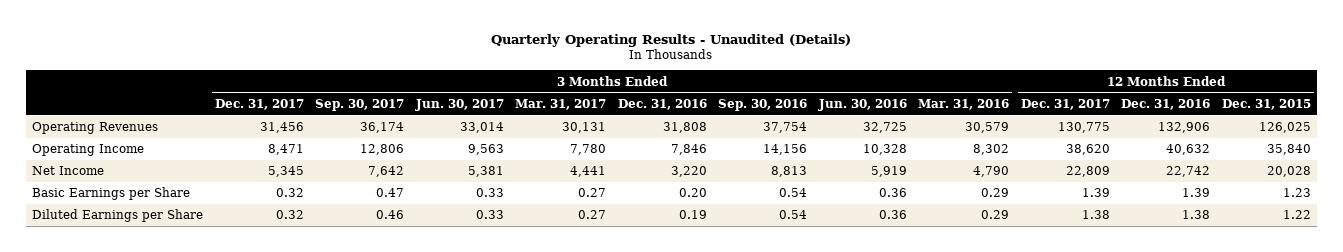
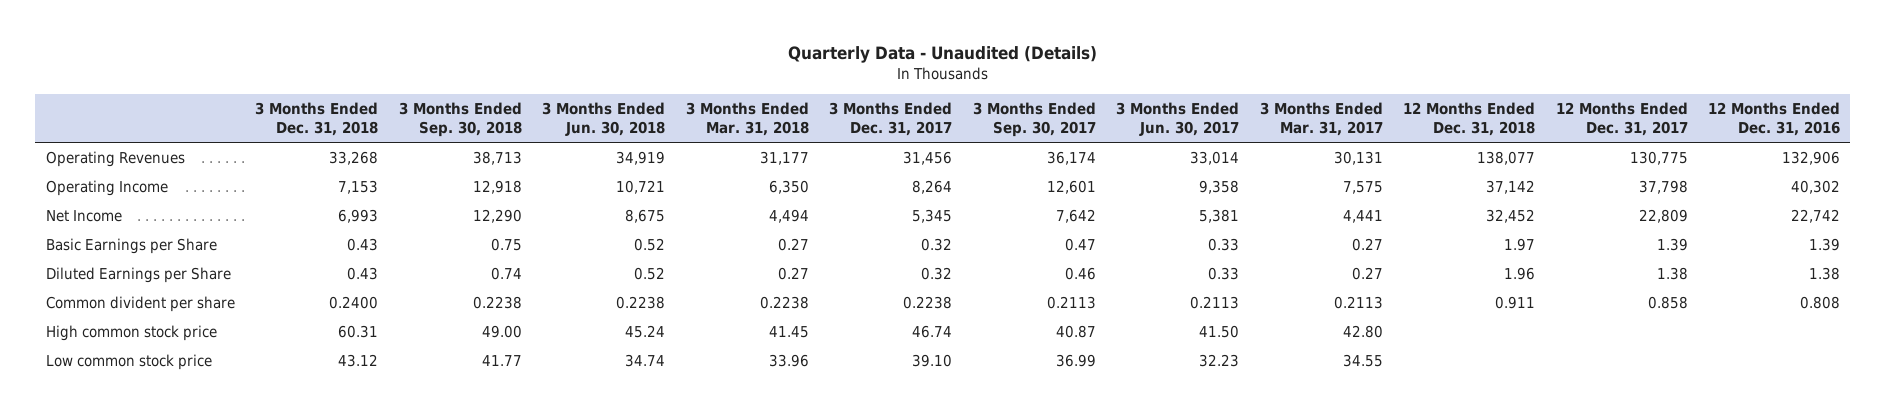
- Quarterly Operating Results - Unaudited (Details)
+ Quarterly Data - Unaudited (Details)
- | 3 Months Ended Dec. 31, 2017 | 3 Months Ended Sep. 30, 2017 | 3 Months Ended Jun. 30, 2017 | 3 Months Ended Mar. 31, 2017 | 3 Months Ended Dec. 31, 2016 | 3 Months Ended Sep. 30, 2016 | 3 Months Ended Jun. 30, 2016 | 3 Months Ended Mar. 31, 2016 | 12 Months Ended Dec. 31, 2017 | 12 Months Ended Dec. 31, 2016 | 12 Months Ended Dec. 31, 2015
+ | 3 Months Ended Dec. 31, 2018 | 3 Months Ended Sep. 30, 2018 | 3 Months Ended Jun. 30, 2018 | 3 Months Ended Mar. 31, 2018 | 3 Months Ended Dec. 31, 2017 | 3 Months Ended Sep. 30, 2017 | 3 Months Ended Jun. 30, 2017 | 3 Months Ended Mar. 31, 2017 | 12 Months Ended Dec. 31, 2018 | 12 Months Ended Dec. 31, 2017 | 12 Months Ended Dec. 31, 2016
- Operating Income | 8,471 | 12,806 | 9,563 | 7,780 | 7,846 | 14,156 | 10,328 | 8,302 | 38,620 | 40,632 | 35,840
+ Operating Income | 7,153 | 12,918 | 10,721 | 6,350 | 8,264 | 12,601 | 9,358 | 7,575 | 37,142 | 37,798 | 40,302
+ Common divident per share | 0.2400 | 0.2238 | 0.2238 | 0.2238 | 0.2238 | 0.2113 | 0.2113 | 0.2113 | 0.911 | 0.858 | 0.808
+ High common stock price | 60.31 | 49.00 | 45.24 | 41.45 | 46.74 | 40.87 | 41.50 | 42.80 | | |
+ Low common stock price | 43.12 | 41.77 | 34.74 | 33.96 | 39.10 | 36.99 | 32.23 | 34.55 | | |

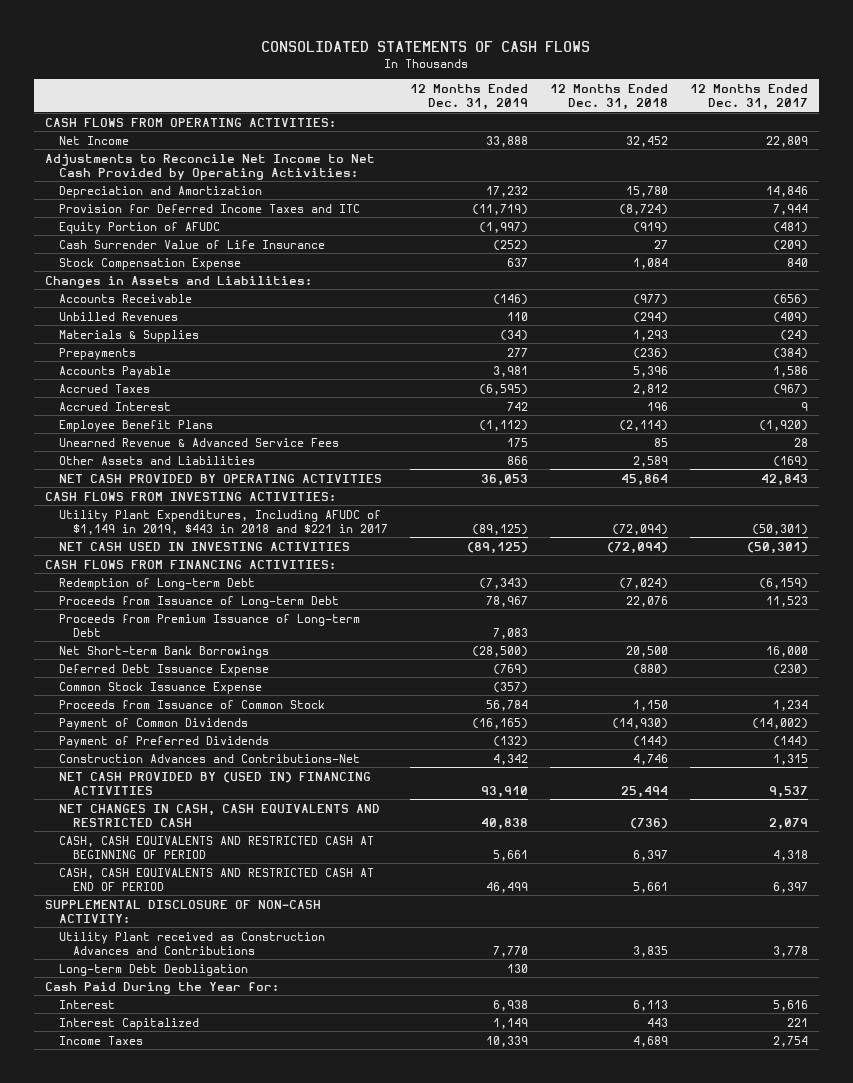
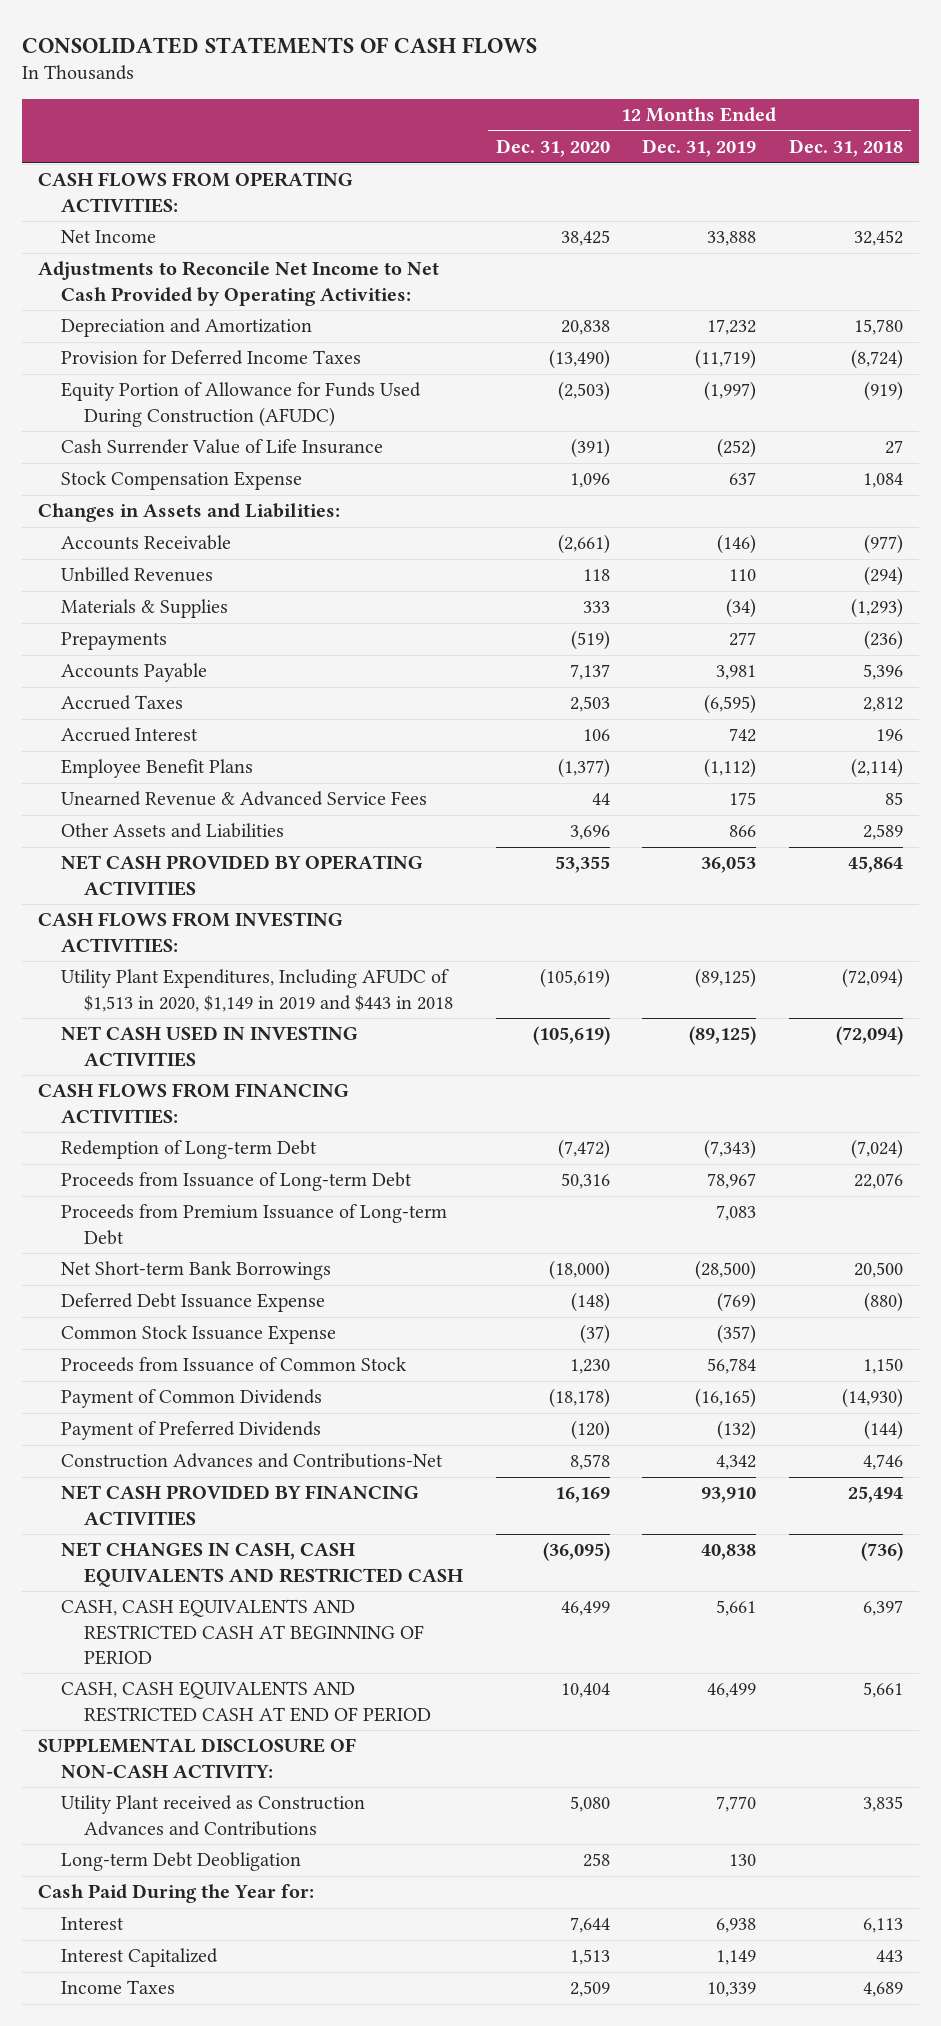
- | 12 Months Ended Dec. 31, 2019 | 12 Months Ended Dec. 31, 2018 | 12 Months Ended Dec. 31, 2017
+ | 12 Months Ended Dec. 31, 2020 | 12 Months Ended Dec. 31, 2019 | 12 Months Ended Dec. 31, 2018
- Provision for Deferred Income Taxes and ITC | (11,719) | (8,724) | 7,944
- Equity Portion of AFUDC | (1,997) | (919) | (481)
+ Provision for Deferred Income Taxes | (13,490) | (11,719) | (8,724)
+ Equity Portion of Allowance for Funds Used During Construction (AFUDC) | (2,503) | (1,997) | (919)
- Materials & Supplies | (34) | 1,293 | (24)
+ Materials & Supplies | 333 | (34) | (1,293)
- Utility Plant Expenditures, Including AFUDC of $1,149 in 2019, $443 in 2018 and $221 in 2017 | (89,125) | (72,094) | (50,301)
+ Utility Plant Expenditures, Including AFUDC of $1,513 in 2020, $1,149 in 2019 and $443 in 2018 | (105,619) | (89,125) | (72,094)
- NET CASH PROVIDED BY (USED IN) FINANCING ACTIVITIES | 93,910 | 25,494 | 9,537
+ NET CASH PROVIDED BY FINANCING ACTIVITIES | 16,169 | 93,910 | 25,494

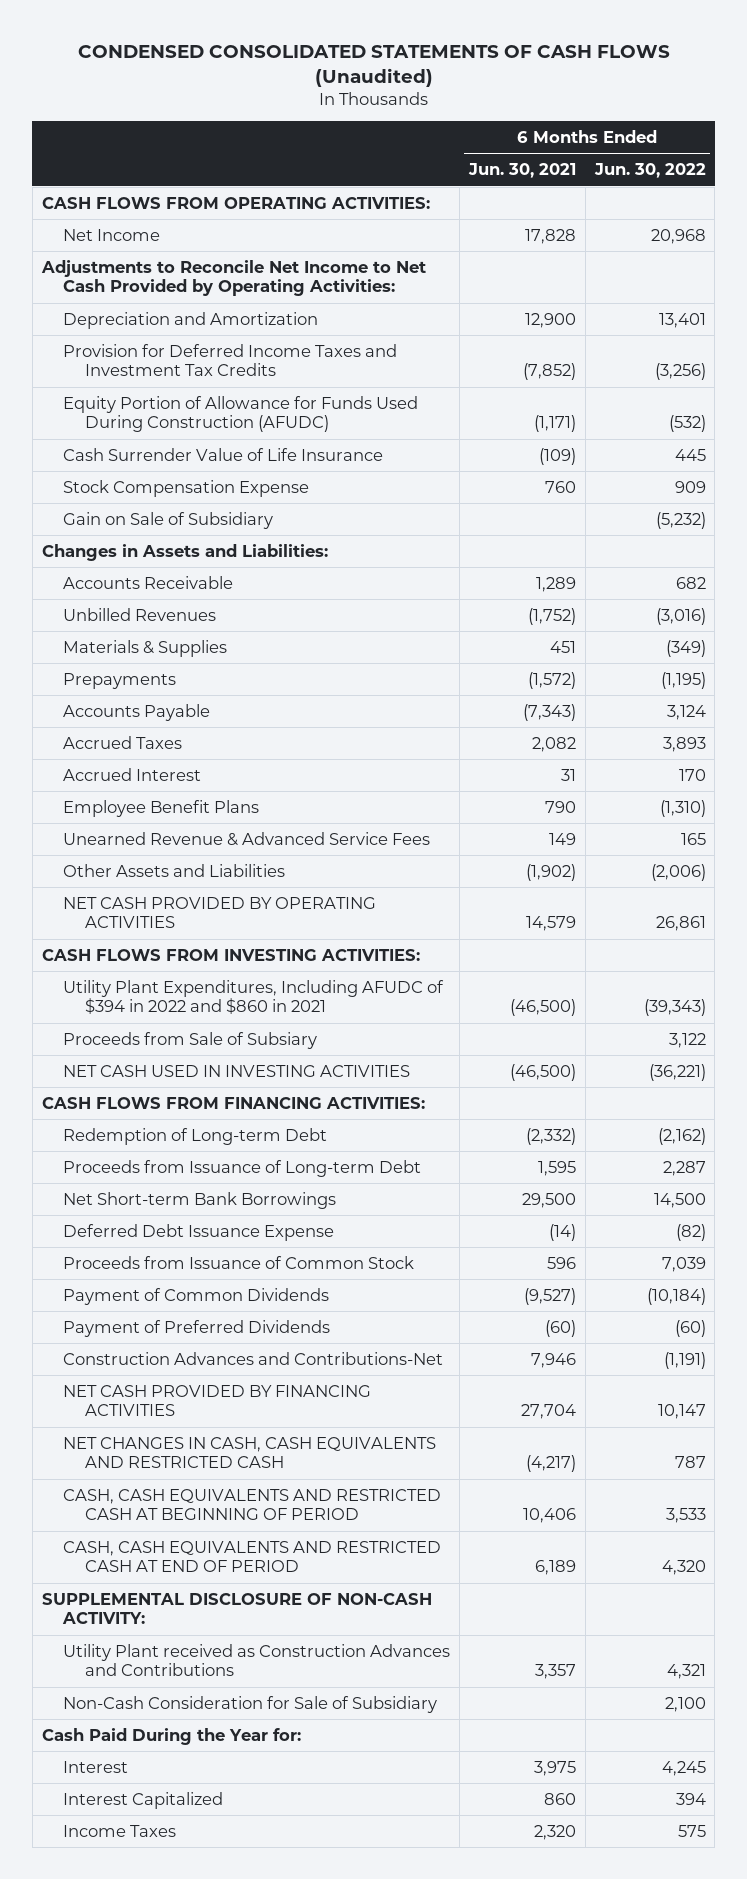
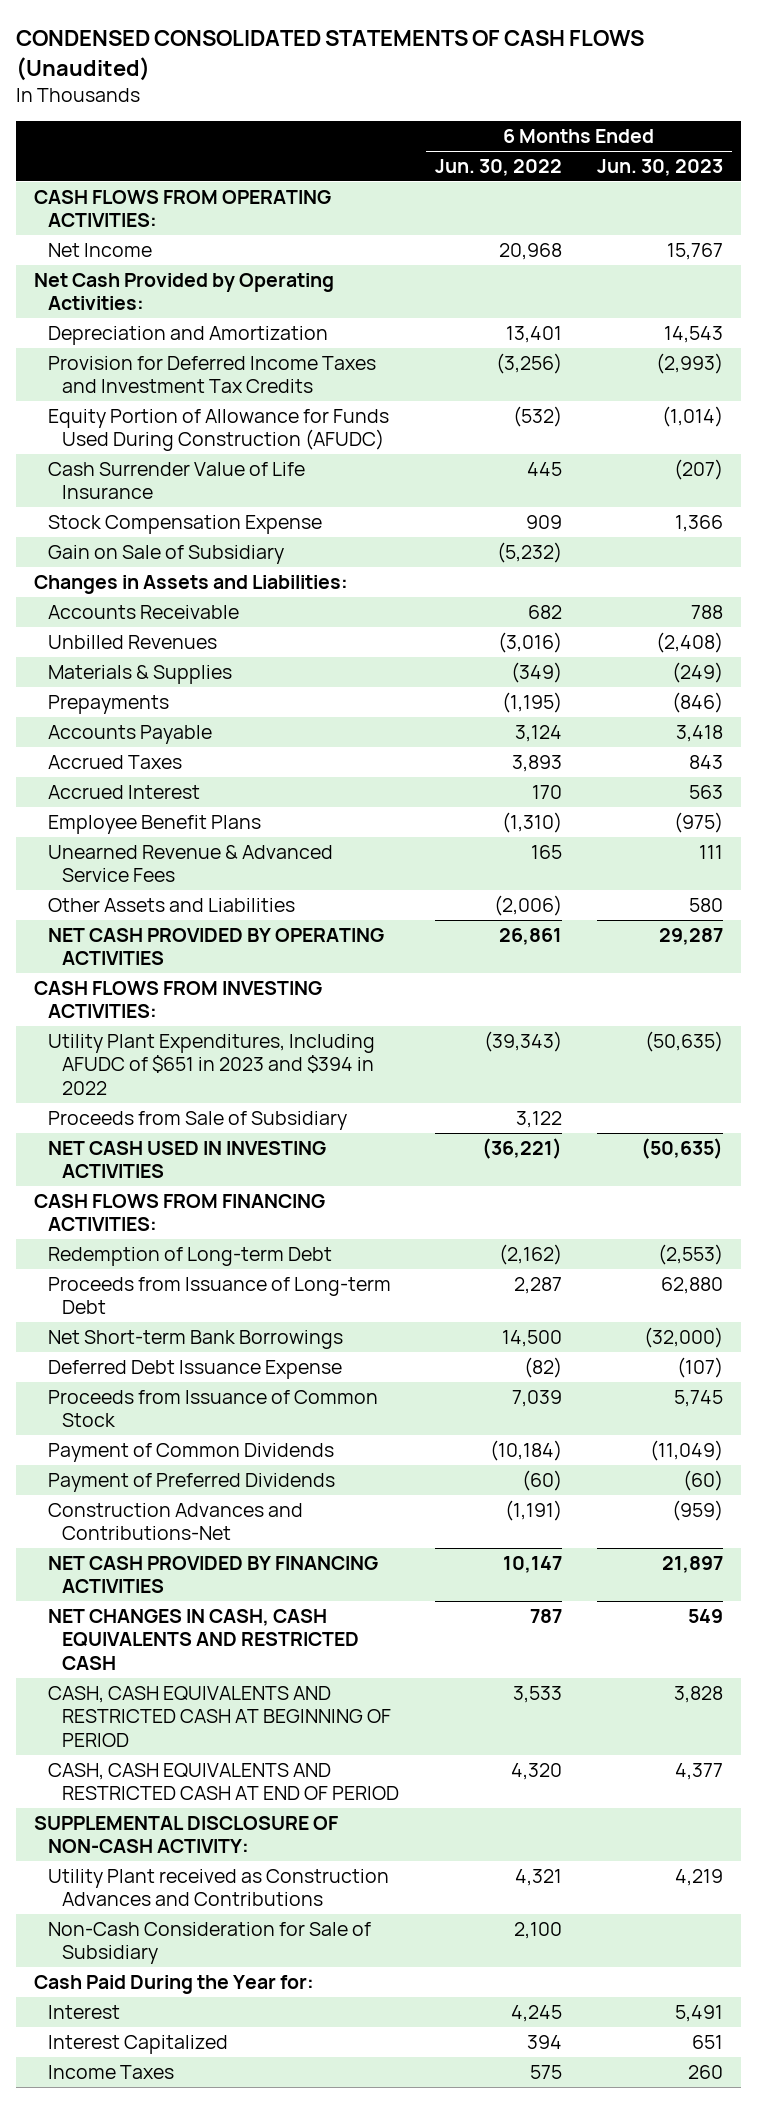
- | 6 Months Ended Jun. 30, 2021 | 6 Months Ended Jun. 30, 2022
+ | 6 Months Ended Jun. 30, 2022 | 6 Months Ended Jun. 30, 2023
- Adjustments to Reconcile Net Income to Net Cash Provided by Operating Activities:
+ Net Cash Provided by Operating Activities:
- Utility Plant Expenditures, Including AFUDC of $394 in 2022 and $860 in 2021 | (46,500) | (39,343)
- Proceeds from Sale of Subsiary | | 3,122
+ Utility Plant Expenditures, Including AFUDC of $651 in 2023 and $394 in 2022 | (39,343) | (50,635)
+ Proceeds from Sale of Subsidiary | 3,122 |

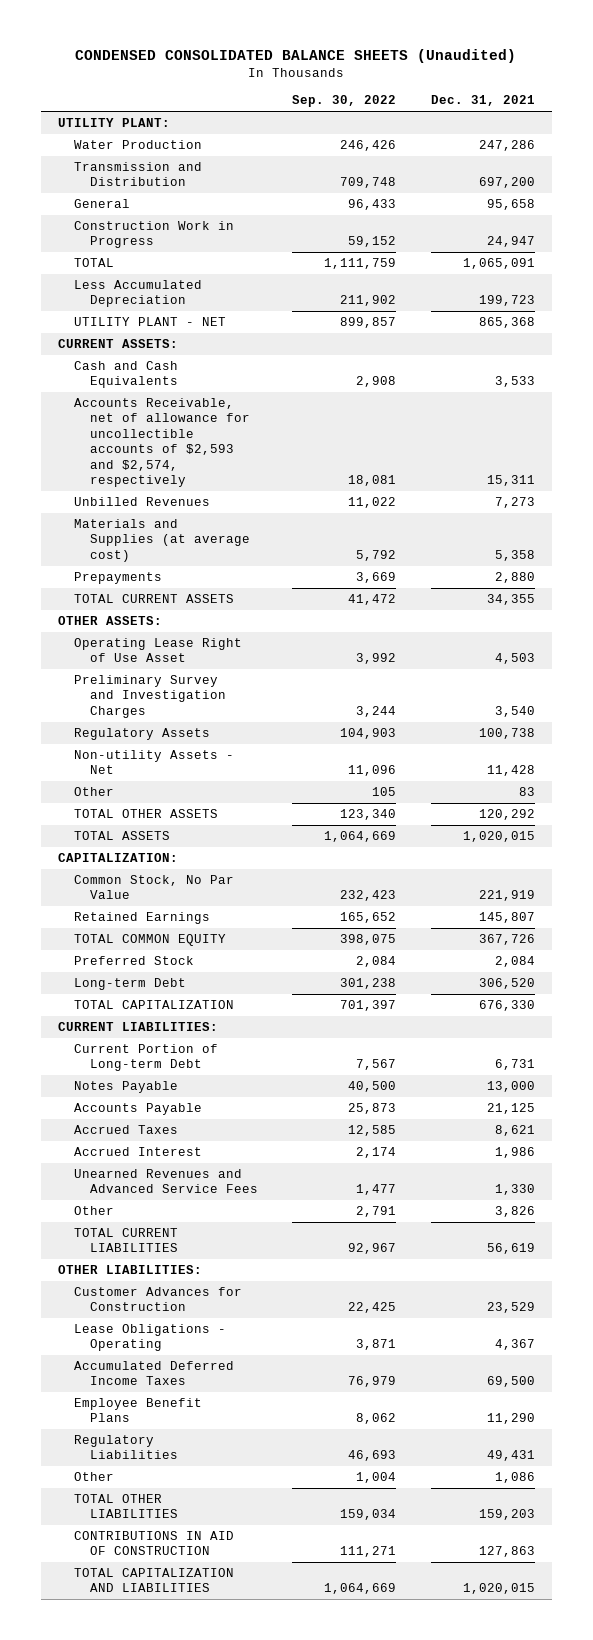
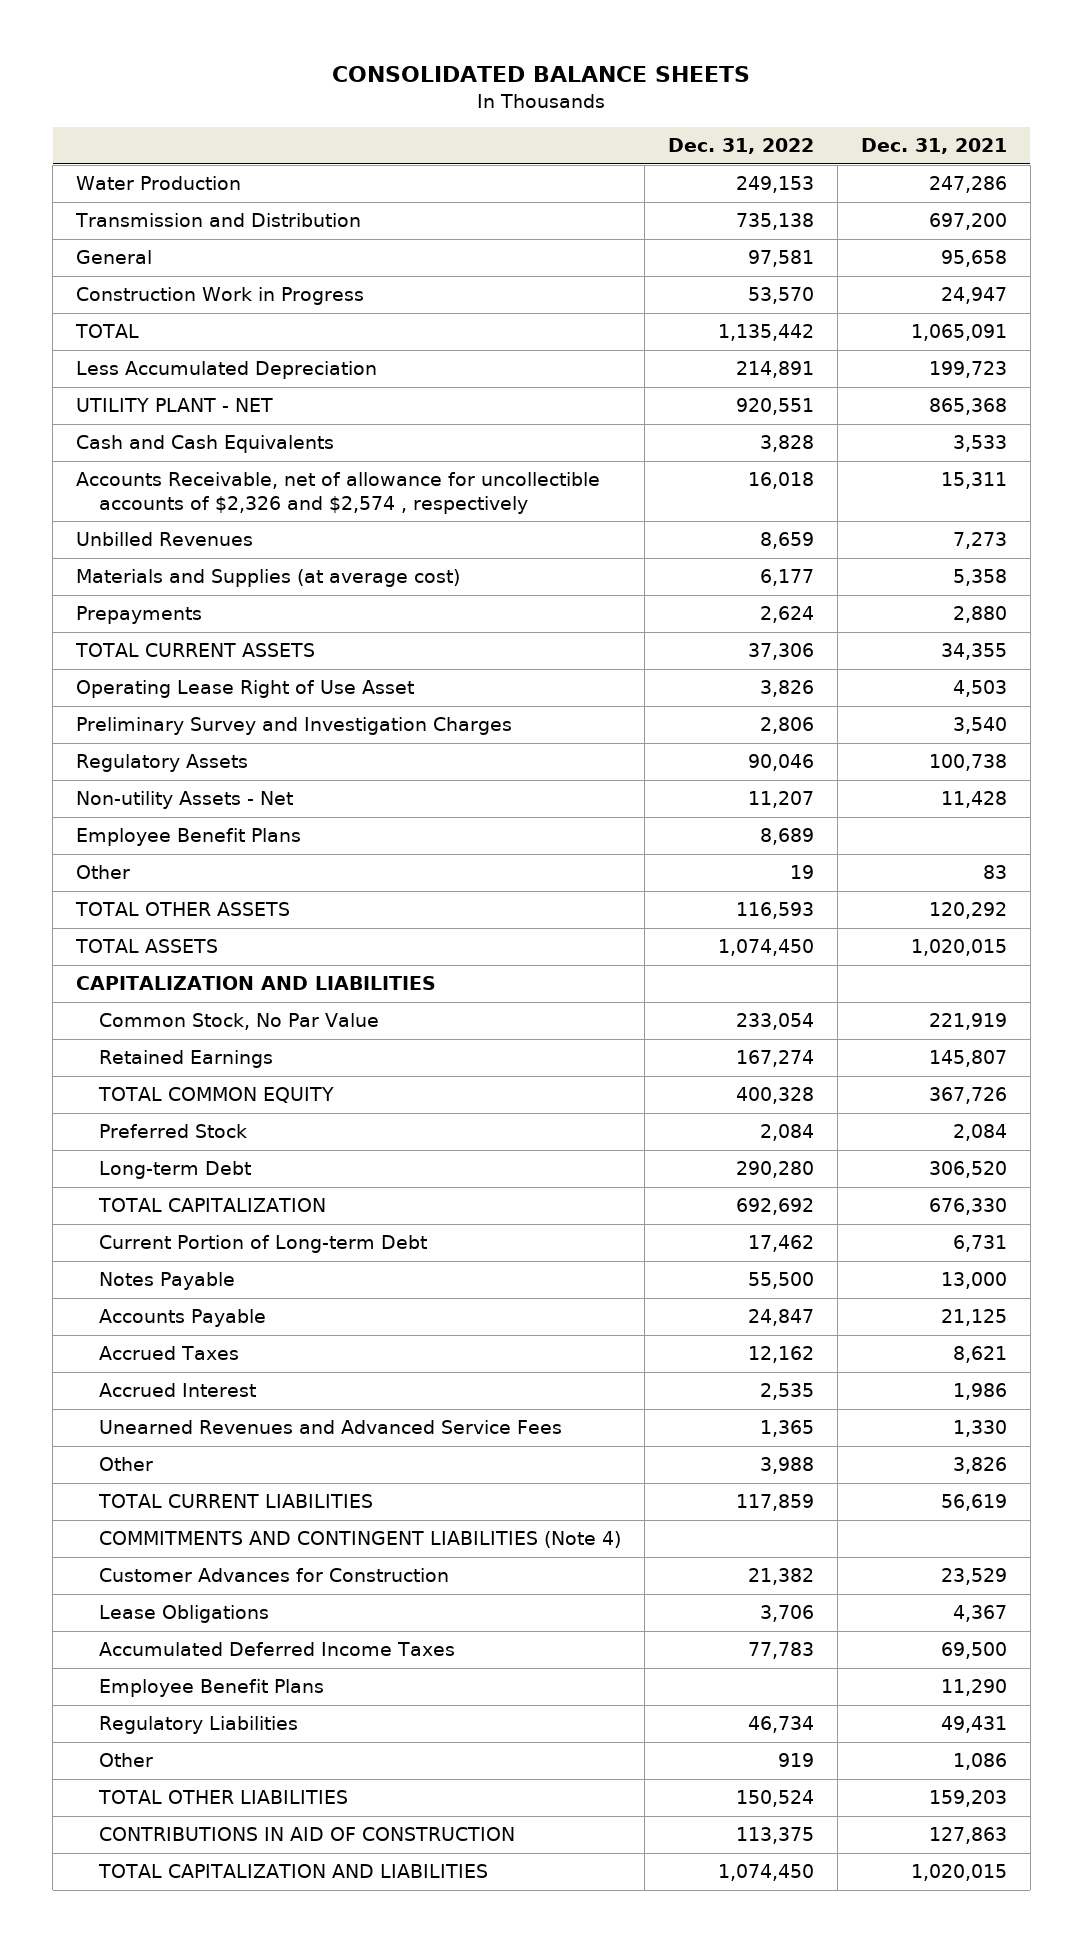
- CONDENSED CONSOLIDATED BALANCE SHEETS (Unaudited)
+ CONSOLIDATED BALANCE SHEETS
- | Sep. 30, 2022 | Dec. 31, 2021
+ | Dec. 31, 2022 | Dec. 31, 2021
- UTILITY PLANT:
- CURRENT ASSETS:
- Accounts Receivable, net of allowance for uncollectible accounts of $2,593 and $2,574, respectively | 18,081 | 15,311
+ Accounts Receivable, net of allowance for uncollectible accounts of $2,326 and $2,574 , respectively | 16,018 | 15,311
- OTHER ASSETS:
+ Employee Benefit Plans | 8,689 |
- CAPITALIZATION:
+ CAPITALIZATION AND LIABILITIES
- CURRENT LIABILITIES:
- OTHER LIABILITIES:
+ COMMITMENTS AND CONTINGENT LIABILITIES (Note 4)
- Lease Obligations - Operating | 3,871 | 4,367
+ Lease Obligations | 3,706 | 4,367

